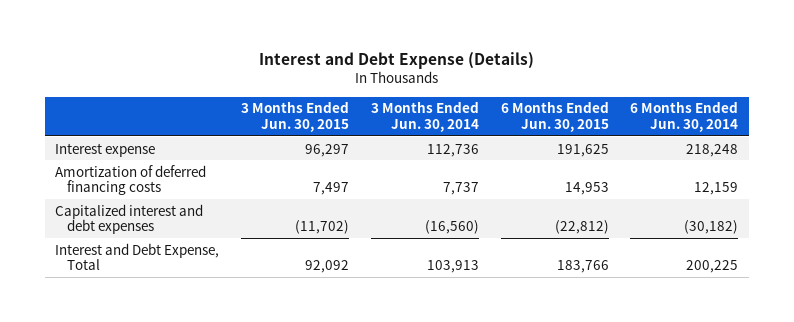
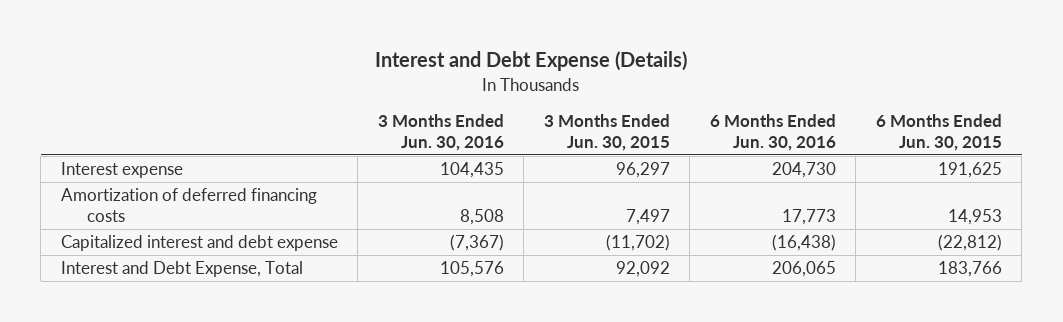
- | 3 Months Ended Jun. 30, 2015 | 3 Months Ended Jun. 30, 2014 | 6 Months Ended Jun. 30, 2015 | 6 Months Ended Jun. 30, 2014
+ | 3 Months Ended Jun. 30, 2016 | 3 Months Ended Jun. 30, 2015 | 6 Months Ended Jun. 30, 2016 | 6 Months Ended Jun. 30, 2015
- Capitalized interest and debt expenses | (11,702) | (16,560) | (22,812) | (30,182)
+ Capitalized interest and debt expense | (7,367) | (11,702) | (16,438) | (22,812)

